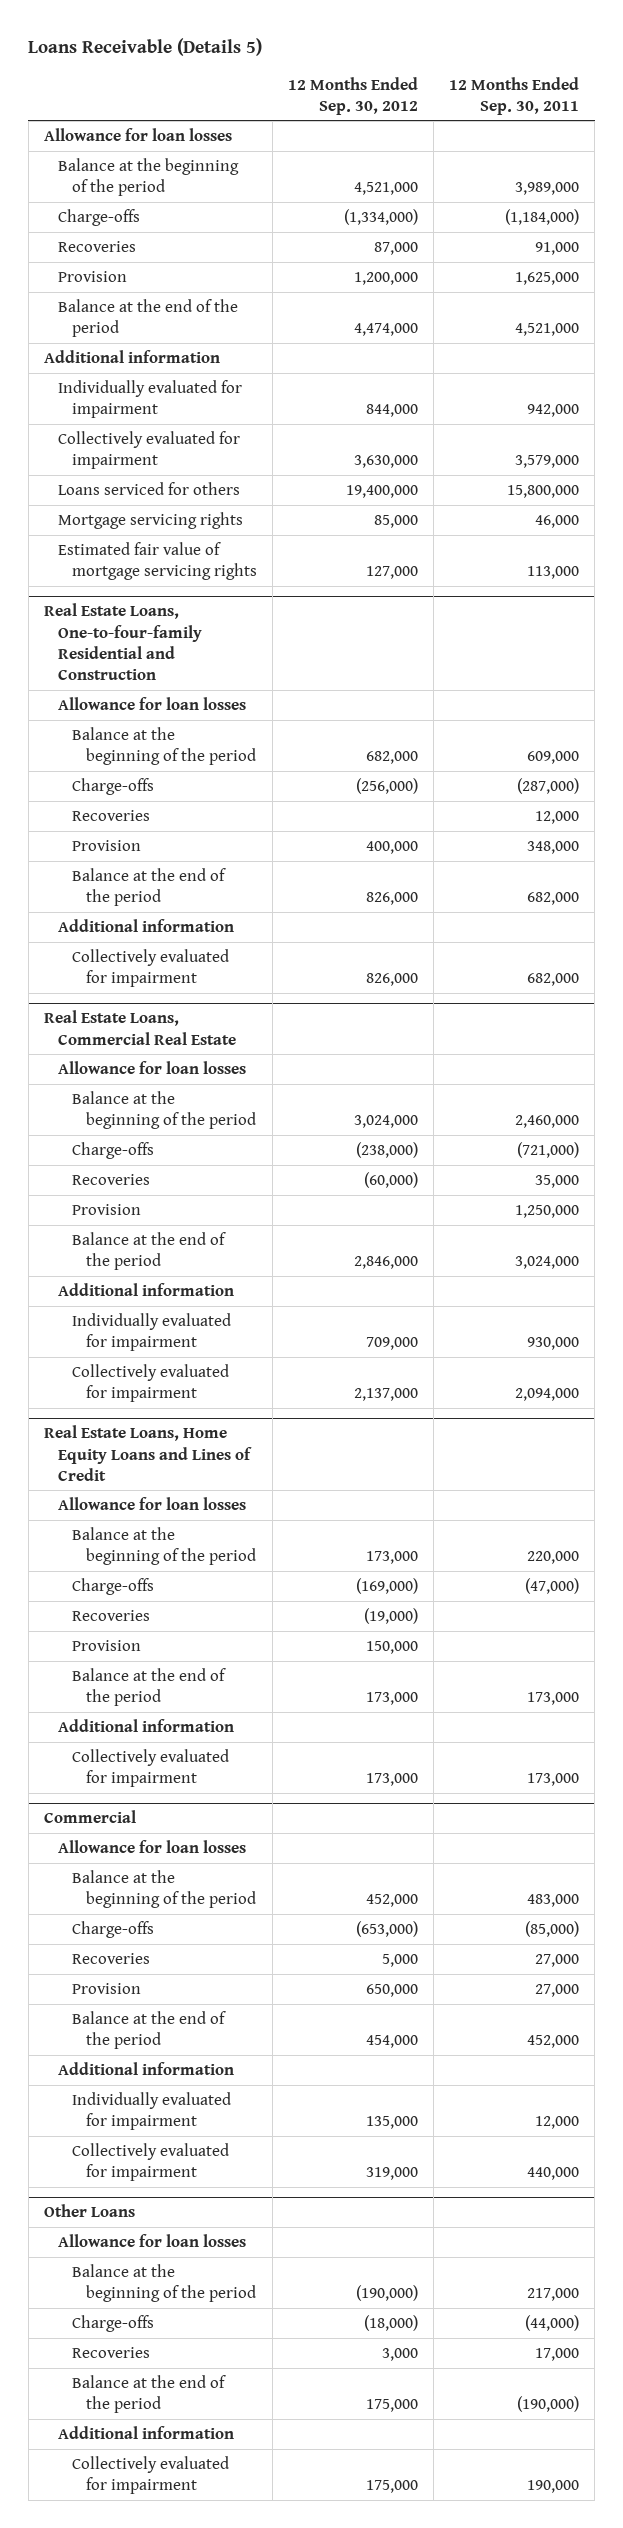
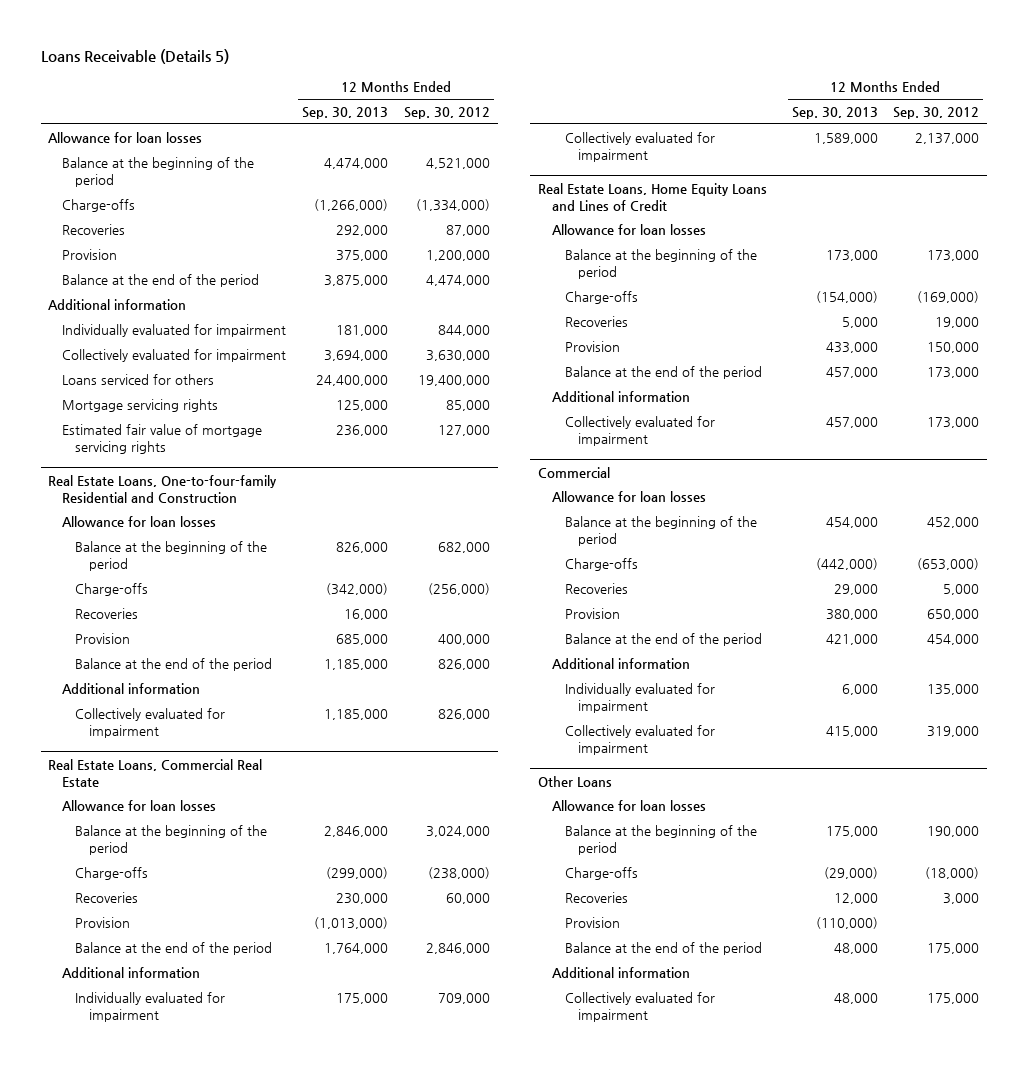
- | 12 Months Ended Sep. 30, 2012 | 12 Months Ended Sep. 30, 2011
+ | 12 Months Ended Sep. 30, 2013 | 12 Months Ended Sep. 30, 2012
@ Real Estate Loans, Commercial Real Estate
- Recoveries | (60,000) | 35,000
+ Recoveries | 230,000 | 60,000
@ Real Estate Loans, Home Equity Loans and Lines of Credit
- Recoveries | (19,000) |
+ Recoveries | 5,000 | 19,000
@ Other Loans
- Balance at the beginning of the period | (190,000) | 217,000
+ Balance at the beginning of the period | 175,000 | 190,000
+ Provision | (110,000) |

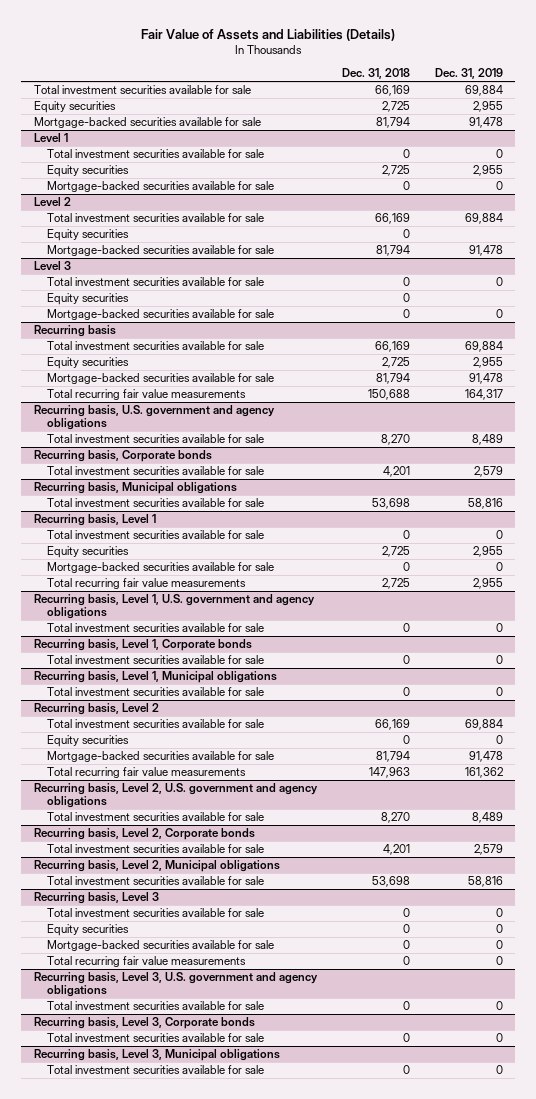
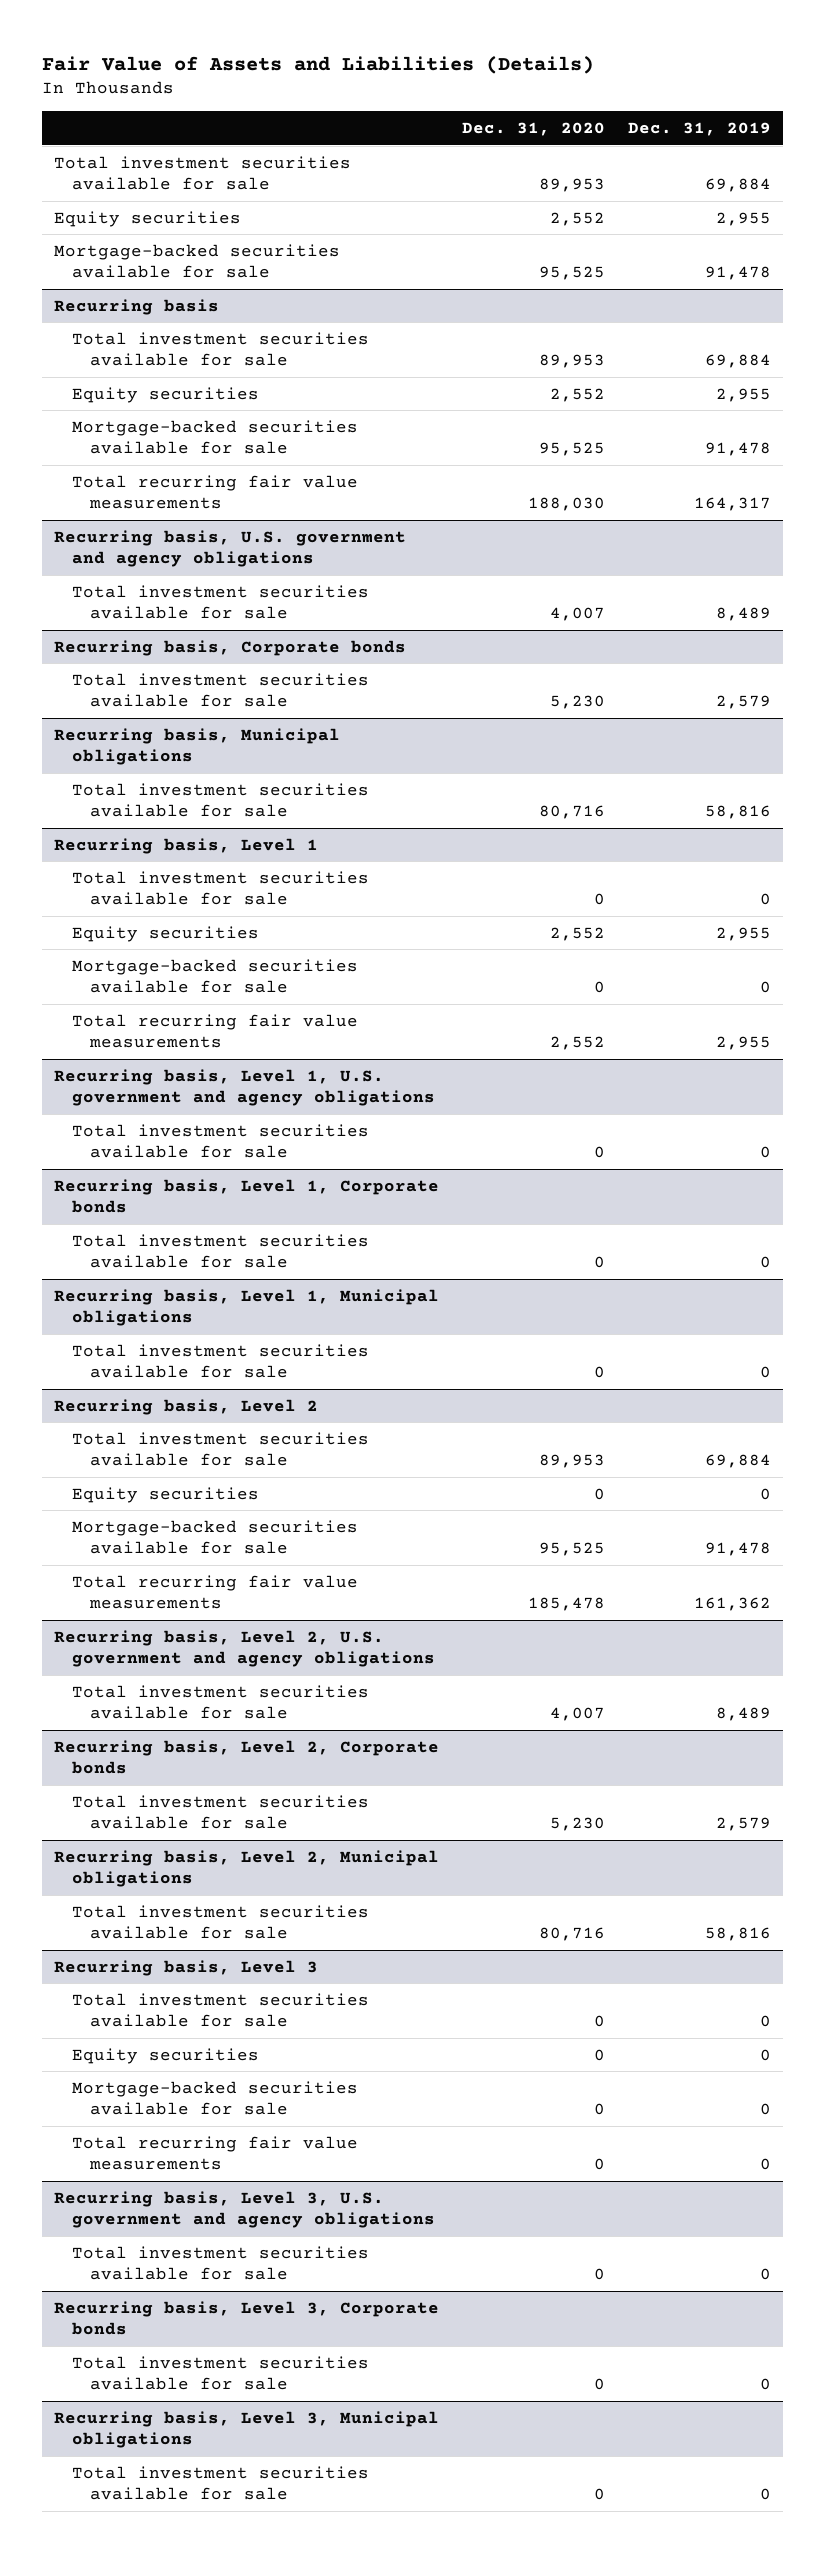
- | Dec. 31, 2018 | Dec. 31, 2019
+ | Dec. 31, 2020 | Dec. 31, 2019
- Level 1
- Total investment securities available for sale | 0 | 0
- Equity securities | 2,725 | 2,955
- Mortgage-backed securities available for sale | 0 | 0
- Level 2
- Total investment securities available for sale | 66,169 | 69,884
- Equity securities | 0 |
- Mortgage-backed securities available for sale | 81,794 | 91,478
- Level 3
- Total investment securities available for sale | 0 | 0
- Equity securities | 0 |
- Mortgage-backed securities available for sale | 0 | 0

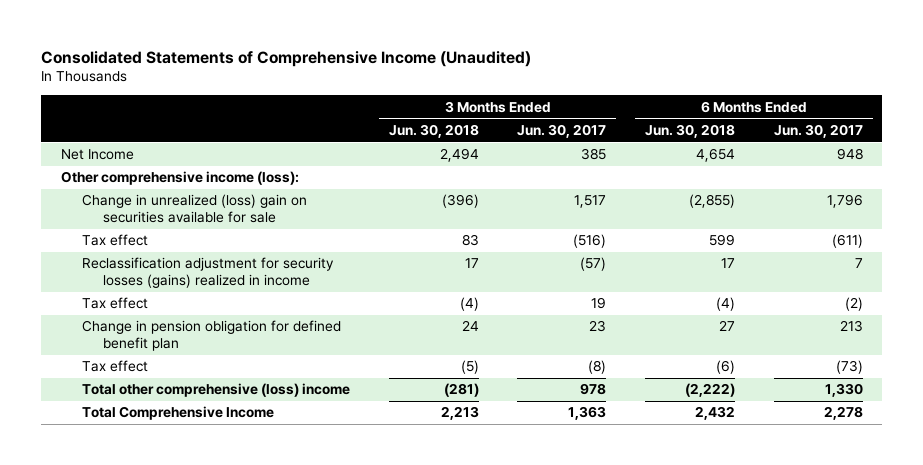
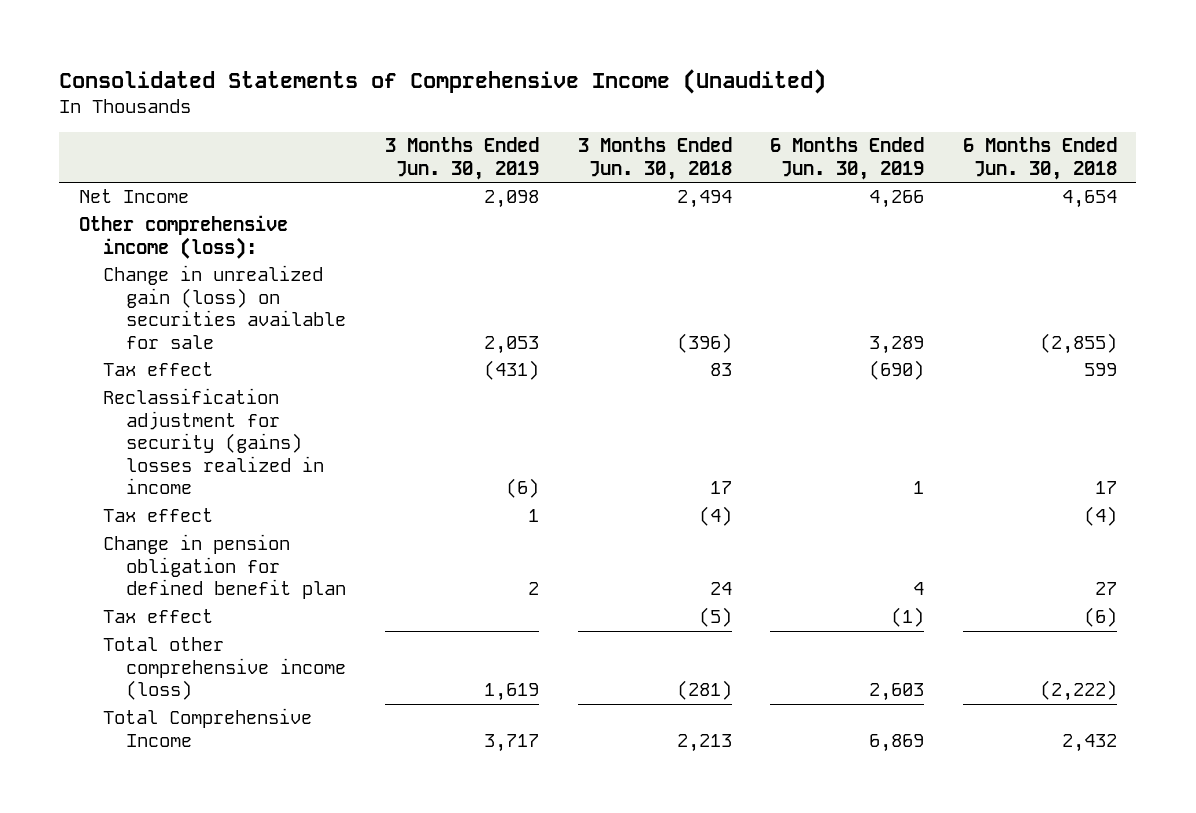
- | 3 Months Ended Jun. 30, 2018 | 3 Months Ended Jun. 30, 2017 | 6 Months Ended Jun. 30, 2018 | 6 Months Ended Jun. 30, 2017
+ | 3 Months Ended Jun. 30, 2019 | 3 Months Ended Jun. 30, 2018 | 6 Months Ended Jun. 30, 2019 | 6 Months Ended Jun. 30, 2018
- Change in unrealized (loss) gain on securities available for sale | (396) | 1,517 | (2,855) | 1,796
+ Change in unrealized gain (loss) on securities available for sale | 2,053 | (396) | 3,289 | (2,855)
- Reclassification adjustment for security losses (gains) realized in income | 17 | (57) | 17 | 7
+ Reclassification adjustment for security (gains) losses realized in income | (6) | 17 | 1 | 17
- Total other comprehensive (loss) income | (281) | 978 | (2,222) | 1,330
+ Total other comprehensive income (loss) | 1,619 | (281) | 2,603 | (2,222)

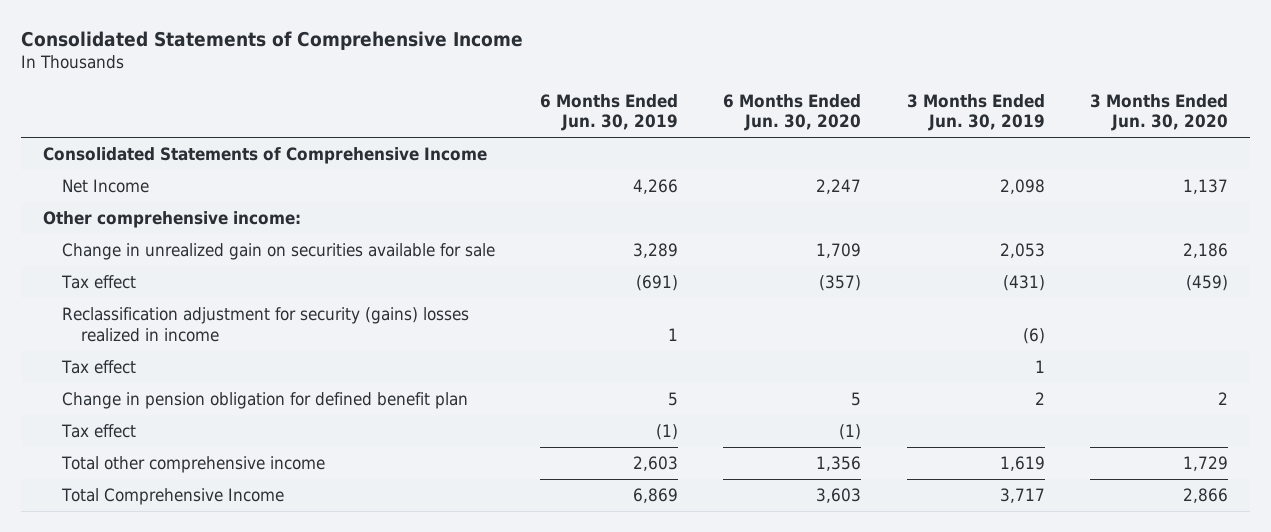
- Consolidated Statements of Comprehensive Income (Unaudited)
+ Consolidated Statements of Comprehensive Income
- | 3 Months Ended Jun. 30, 2019 | 3 Months Ended Jun. 30, 2018 | 6 Months Ended Jun. 30, 2019 | 6 Months Ended Jun. 30, 2018
+ | 6 Months Ended Jun. 30, 2019 | 6 Months Ended Jun. 30, 2020 | 3 Months Ended Jun. 30, 2019 | 3 Months Ended Jun. 30, 2020
+ Consolidated Statements of Comprehensive Income
- Other comprehensive income (loss):
- Change in unrealized gain (loss) on securities available for sale | 2,053 | (396) | 3,289 | (2,855)
- Tax effect | (431) | 83 | (690) | 599
+ Other comprehensive income:
+ Change in unrealized gain on securities available for sale | 3,289 | 1,709 | 2,053 | 2,186
+ Tax effect | (691) | (357) | (431) | (459)
- Change in pension obligation for defined benefit plan | 2 | 24 | 4 | 27
+ Change in pension obligation for defined benefit plan | 5 | 5 | 2 | 2
- Total other comprehensive income (loss) | 1,619 | (281) | 2,603 | (2,222)
+ Total other comprehensive income | 2,603 | 1,356 | 1,619 | 1,729

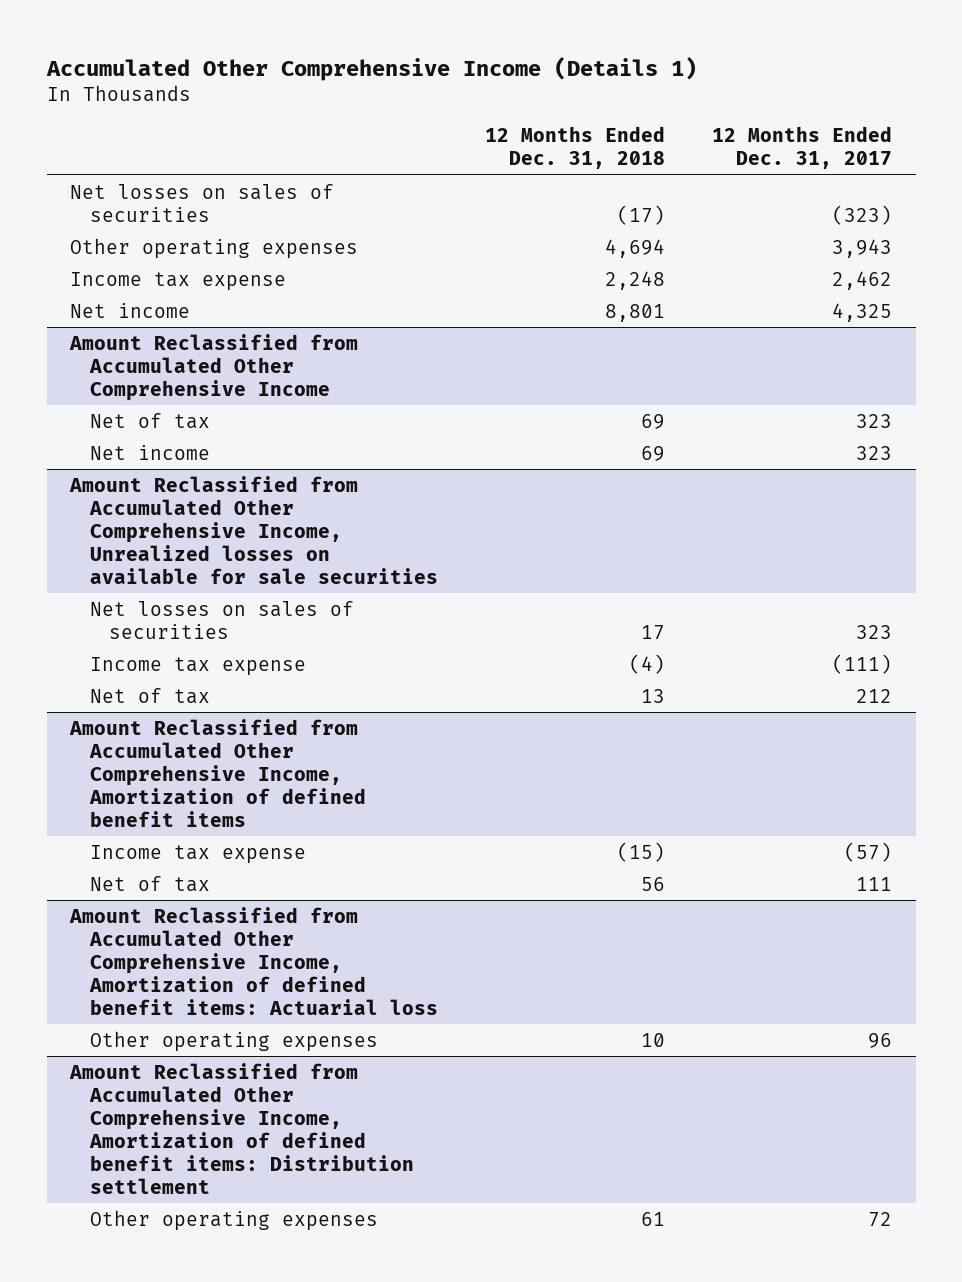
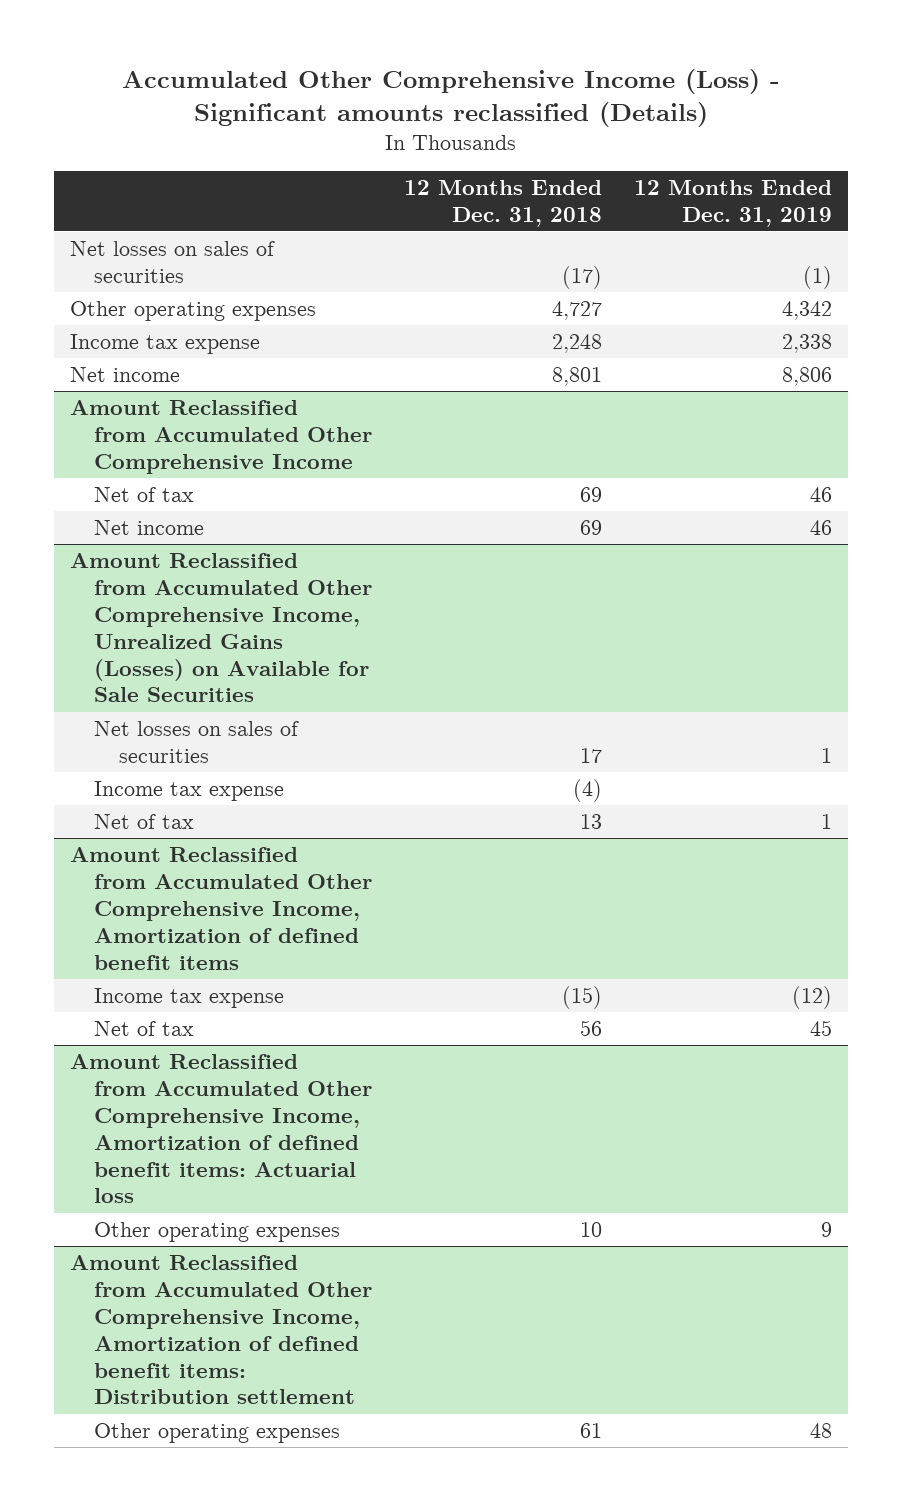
- Accumulated Other Comprehensive Income (Details 1)
+ Accumulated Other Comprehensive Income (Loss) - Significant amounts reclassified (Details)
- | 12 Months Ended Dec. 31, 2018 | 12 Months Ended Dec. 31, 2017
+ | 12 Months Ended Dec. 31, 2018 | 12 Months Ended Dec. 31, 2019
- Other operating expenses | 4,694 | 3,943
+ Other operating expenses | 4,727 | 4,342
- Amount Reclassified from Accumulated Other Comprehensive Income, Unrealized losses on available for sale securities
+ Amount Reclassified from Accumulated Other Comprehensive Income, Unrealized Gains (Losses) on Available for Sale Securities

